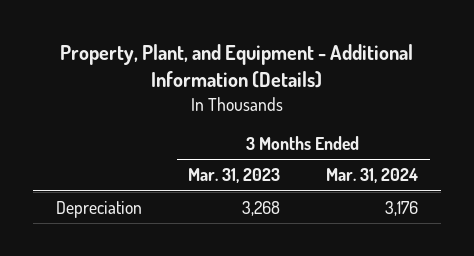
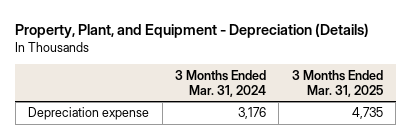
- Property, Plant, and Equipment - Additional Information (Details)
+ Property, Plant, and Equipment - Depreciation (Details)
- | 3 Months Ended Mar. 31, 2023 | 3 Months Ended Mar. 31, 2024
+ | 3 Months Ended Mar. 31, 2024 | 3 Months Ended Mar. 31, 2025
- Depreciation | 3,268 | 3,176
+ Depreciation expense | 3,176 | 4,735

